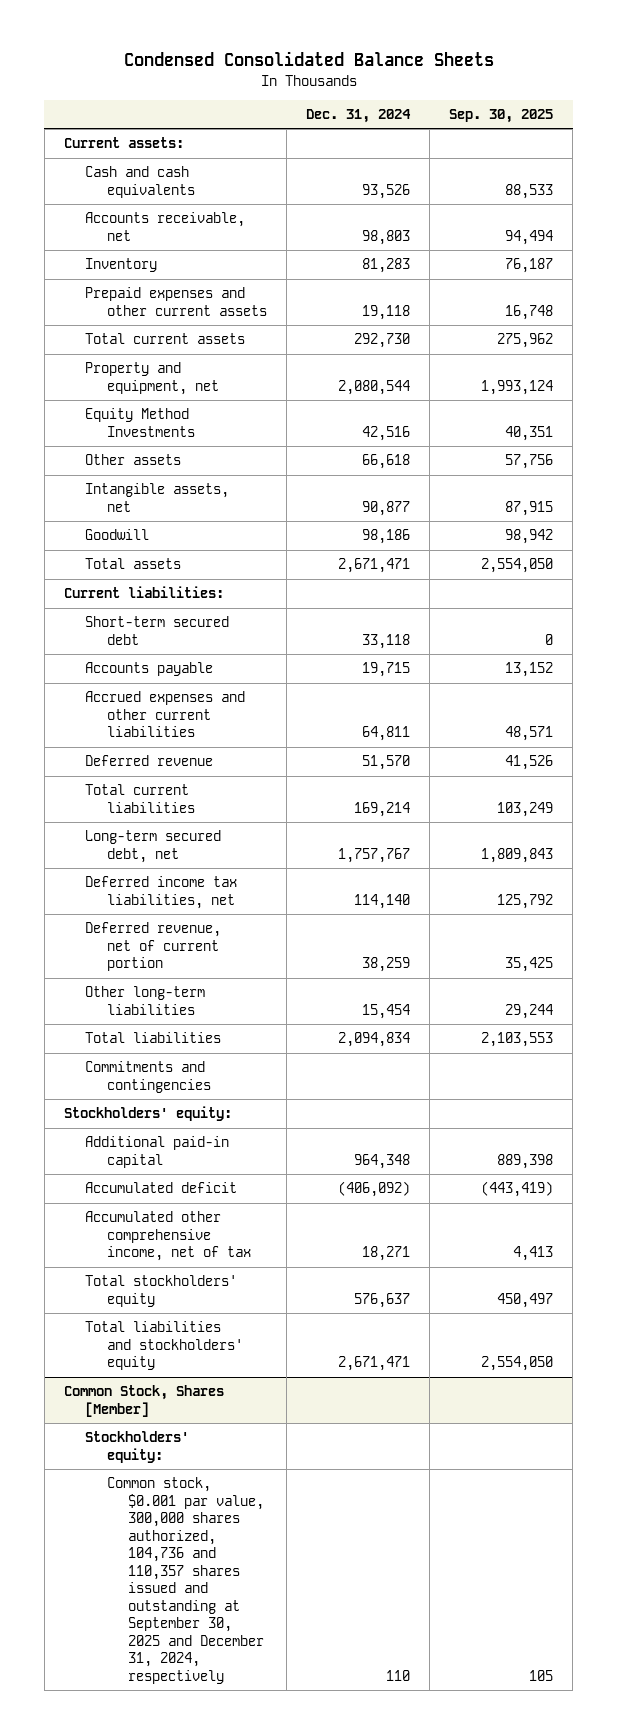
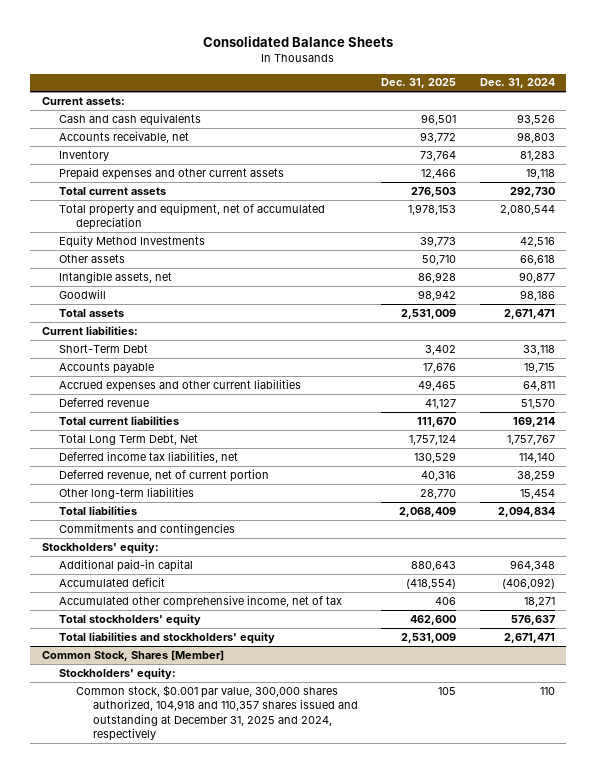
- Condensed Consolidated Balance Sheets
+ Consolidated Balance Sheets
- | Dec. 31, 2024 | Sep. 30, 2025
+ | Dec. 31, 2025 | Dec. 31, 2024
- Property and equipment, net | 2,080,544 | 1,993,124
+ Total property and equipment, net of accumulated depreciation | 1,978,153 | 2,080,544
- Short-term secured debt | 33,118 | 0
+ Short-Term Debt | 3,402 | 33,118
- Long-term secured debt, net | 1,757,767 | 1,809,843
+ Total Long Term Debt, Net | 1,757,124 | 1,757,767
@ Common Stock, Shares [Member]
- Common stock, $0.001 par value, 300,000 shares authorized, 104,736 and 110,357 shares issued and outstanding at September 30, 2025 and December 31, 2024, respectively | 110 | 105
+ Common stock, $0.001 par value, 300,000 shares authorized, 104,918 and 110,357 shares issued and outstanding at December 31, 2025 and 2024, respectively | 105 | 110

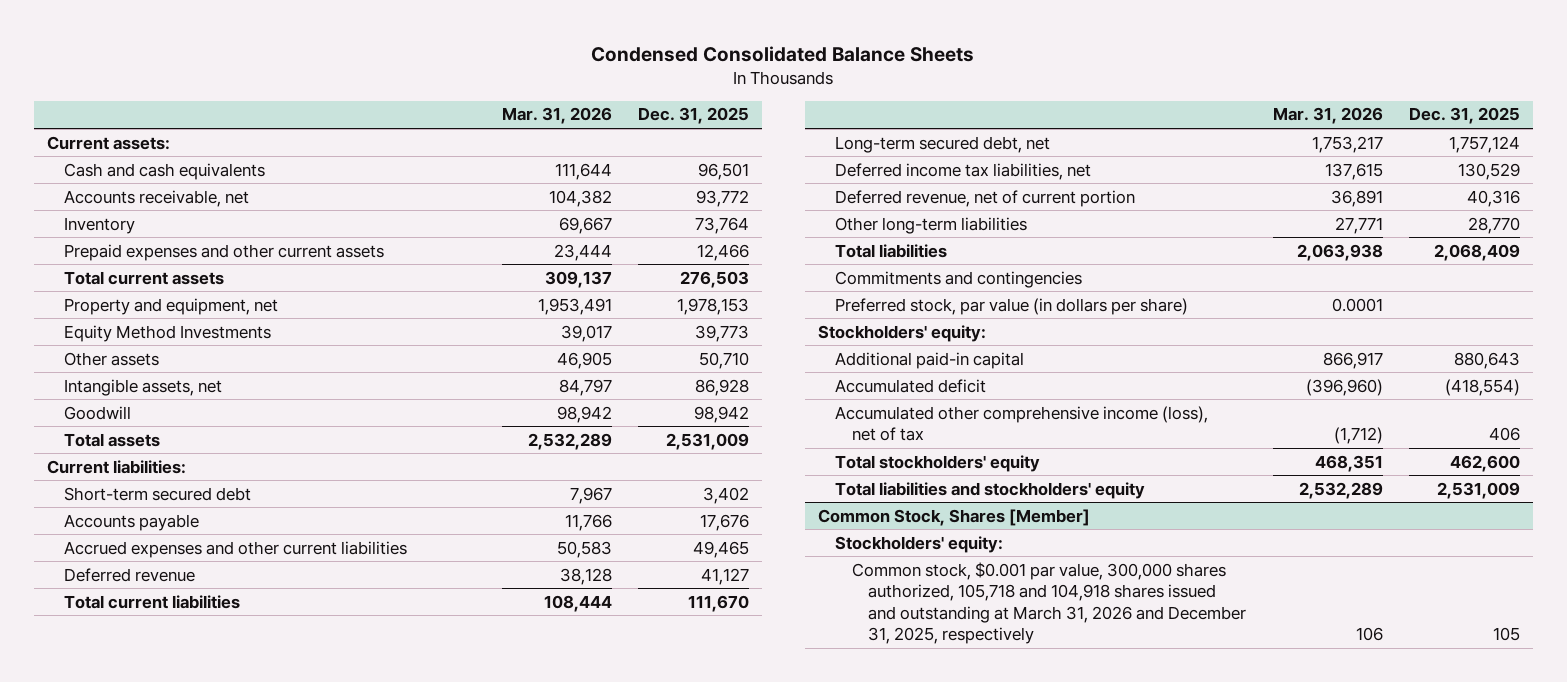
- Consolidated Balance Sheets
+ Condensed Consolidated Balance Sheets
- | Dec. 31, 2025 | Dec. 31, 2024
+ | Mar. 31, 2026 | Dec. 31, 2025
- Total property and equipment, net of accumulated depreciation | 1,978,153 | 2,080,544
+ Property and equipment, net | 1,953,491 | 1,978,153
- Short-Term Debt | 3,402 | 33,118
+ Short-term secured debt | 7,967 | 3,402
- Total Long Term Debt, Net | 1,757,124 | 1,757,767
+ Long-term secured debt, net | 1,753,217 | 1,757,124
+ Preferred stock, par value (in dollars per share) | 0.0001 |
- Accumulated other comprehensive income, net of tax | 406 | 18,271
+ Accumulated other comprehensive income (loss), net of tax | (1,712) | 406
@ Common Stock, Shares [Member]
- Common stock, $0.001 par value, 300,000 shares authorized, 104,918 and 110,357 shares issued and outstanding at December 31, 2025 and 2024, respectively | 105 | 110
+ Common stock, $0.001 par value, 300,000 shares authorized, 105,718 and 104,918 shares issued and outstanding at March 31, 2026 and December 31, 2025, respectively | 106 | 105

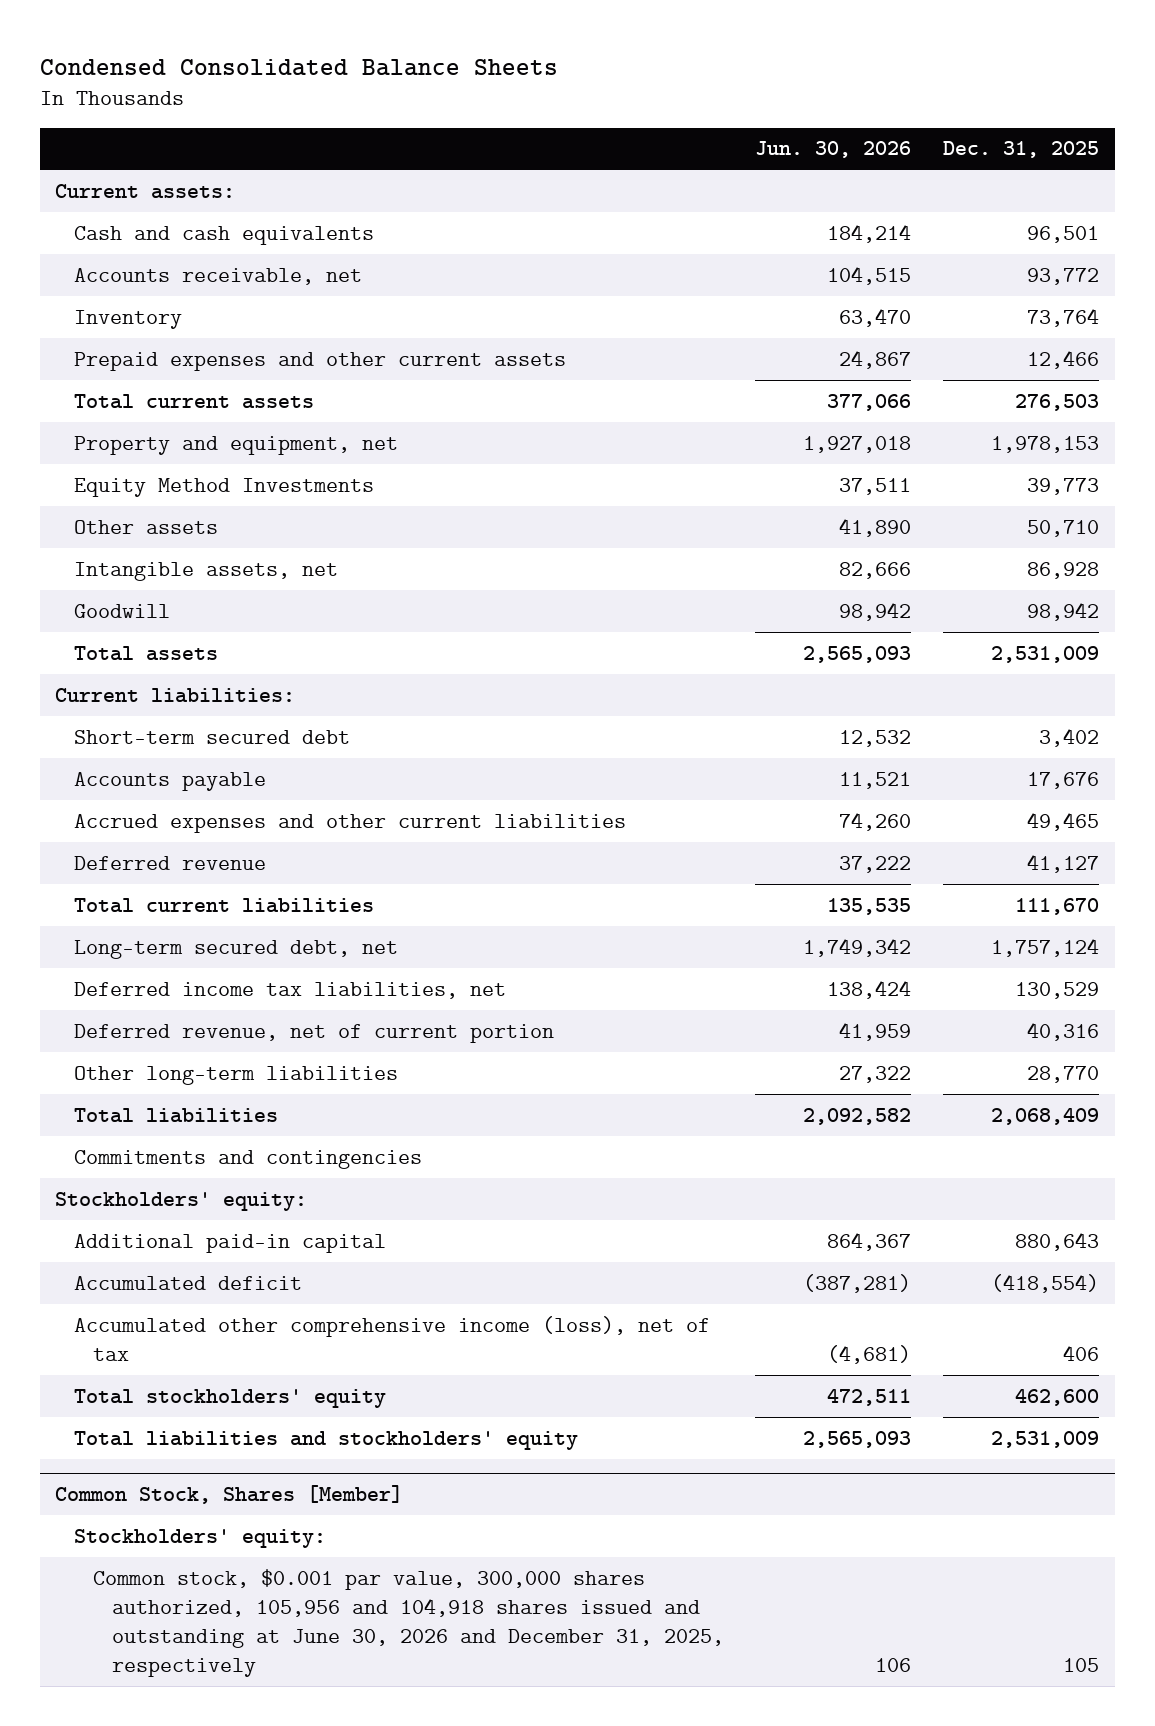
- | Mar. 31, 2026 | Dec. 31, 2025
+ | Jun. 30, 2026 | Dec. 31, 2025
- Preferred stock, par value (in dollars per share) | 0.0001 |
@ Common Stock, Shares [Member]
- Common stock, $0.001 par value, 300,000 shares authorized, 105,718 and 104,918 shares issued and outstanding at March 31, 2026 and December 31, 2025, respectively | 106 | 105
+ Common stock, $0.001 par value, 300,000 shares authorized, 105,956 and 104,918 shares issued and outstanding at June 30, 2026 and December 31, 2025, respectively | 106 | 105

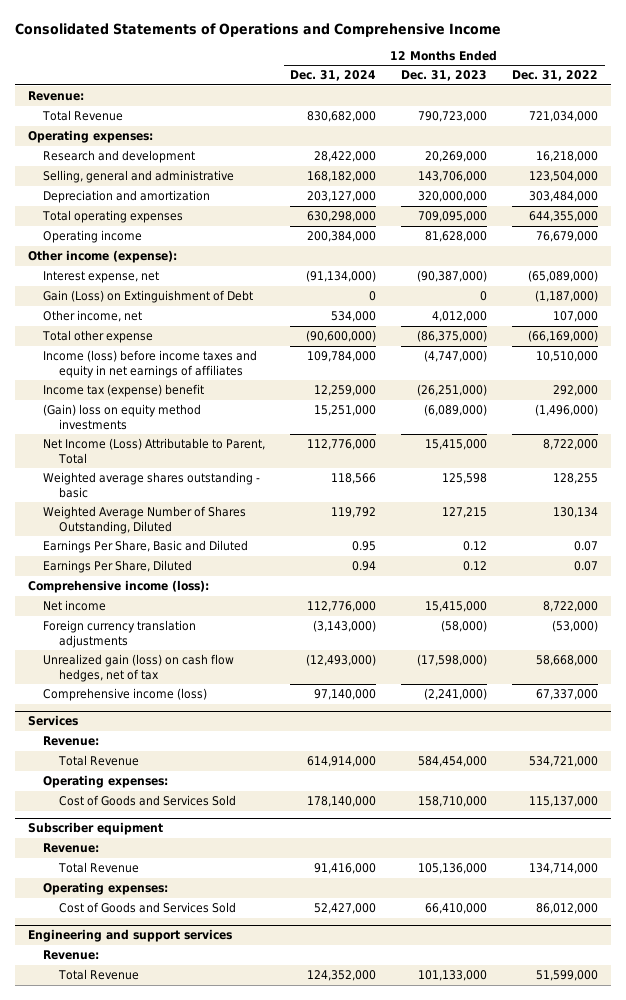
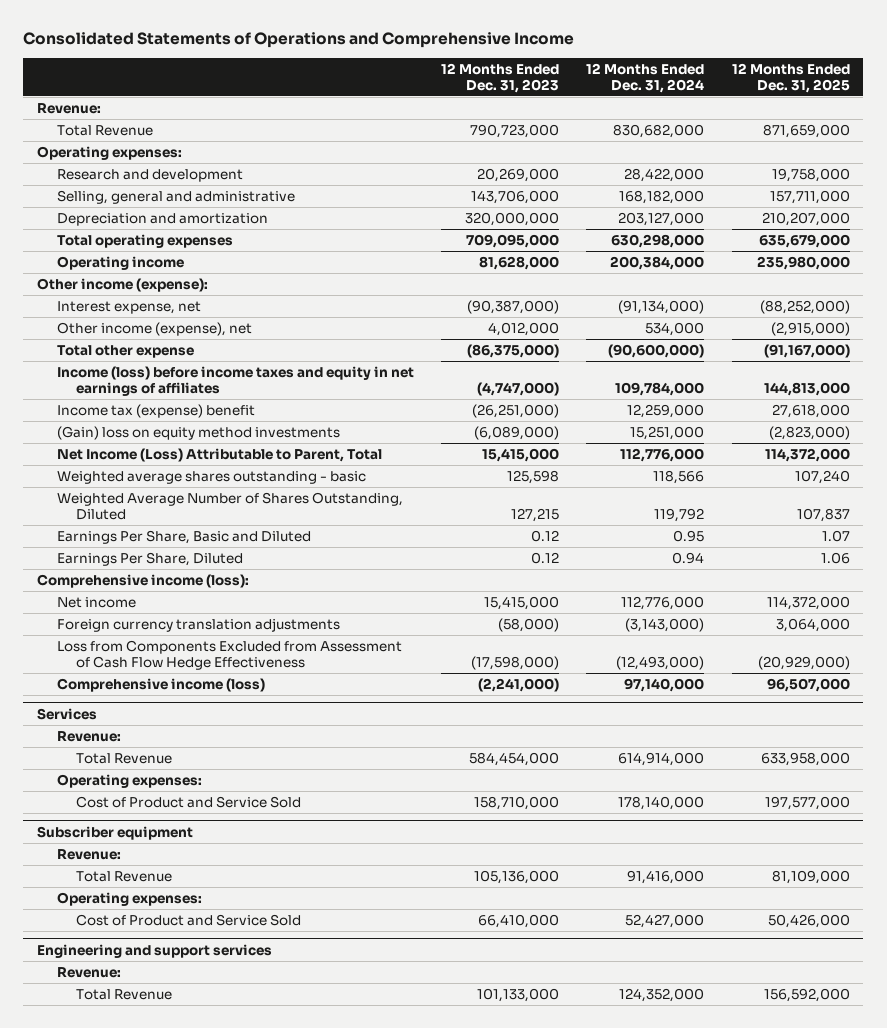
- | 12 Months Ended Dec. 31, 2024 | 12 Months Ended Dec. 31, 2023 | 12 Months Ended Dec. 31, 2022
+ | 12 Months Ended Dec. 31, 2023 | 12 Months Ended Dec. 31, 2024 | 12 Months Ended Dec. 31, 2025
- Gain (Loss) on Extinguishment of Debt | 0 | 0 | (1,187,000)
- Other income, net | 534,000 | 4,012,000 | 107,000
+ Other income (expense), net | 4,012,000 | 534,000 | (2,915,000)
- Unrealized gain (loss) on cash flow hedges, net of tax | (12,493,000) | (17,598,000) | 58,668,000
+ Loss from Components Excluded from Assessment of Cash Flow Hedge Effectiveness | (17,598,000) | (12,493,000) | (20,929,000)
@ Services
- Cost of Goods and Services Sold | 178,140,000 | 158,710,000 | 115,137,000
+ Cost of Product and Service Sold | 158,710,000 | 178,140,000 | 197,577,000
@ Subscriber equipment
- Cost of Goods and Services Sold | 52,427,000 | 66,410,000 | 86,012,000
+ Cost of Product and Service Sold | 66,410,000 | 52,427,000 | 50,426,000

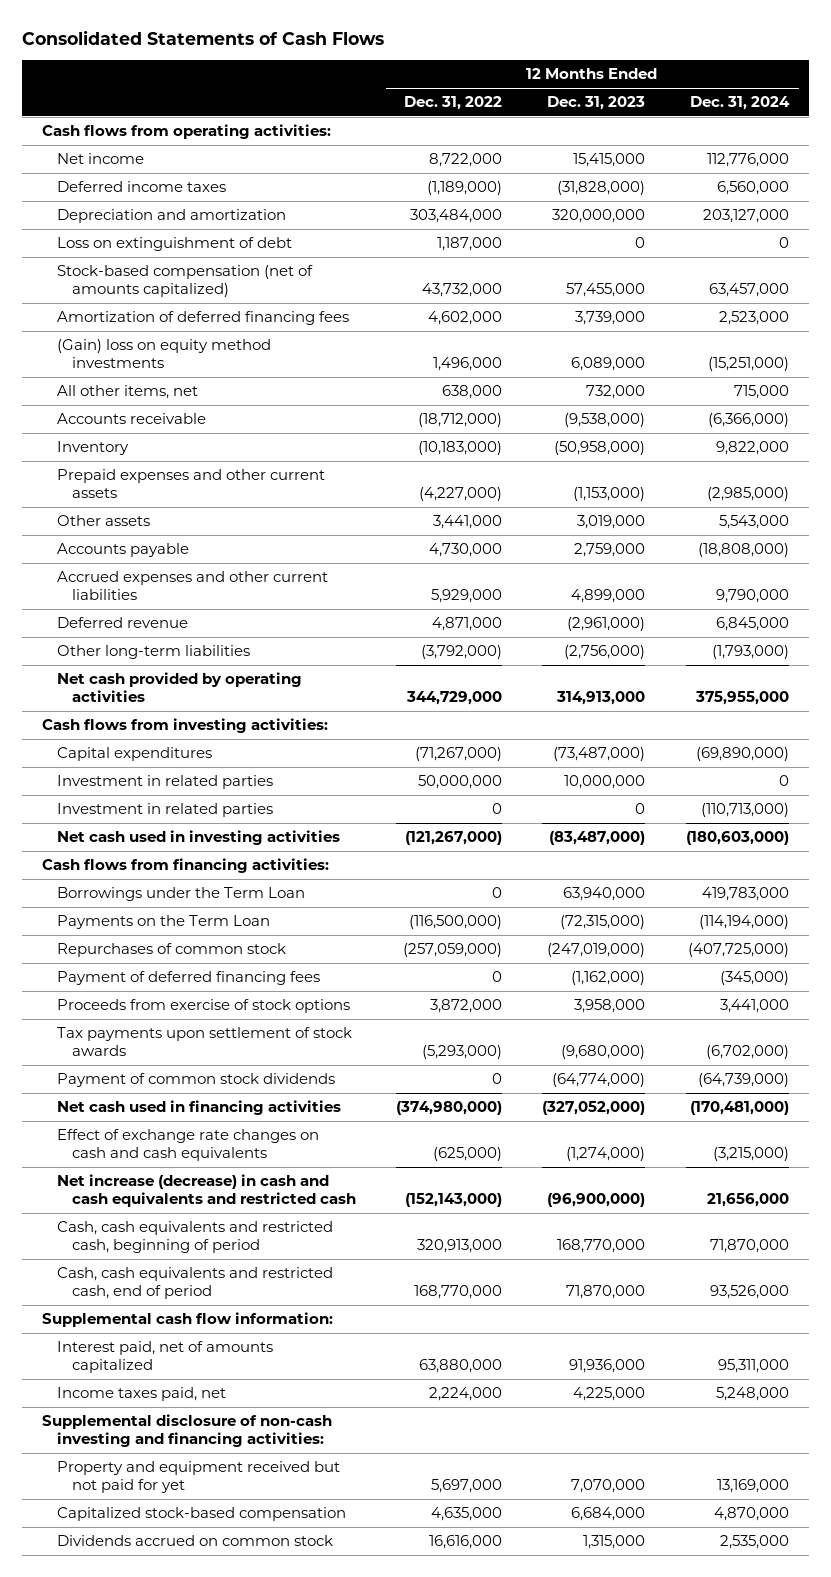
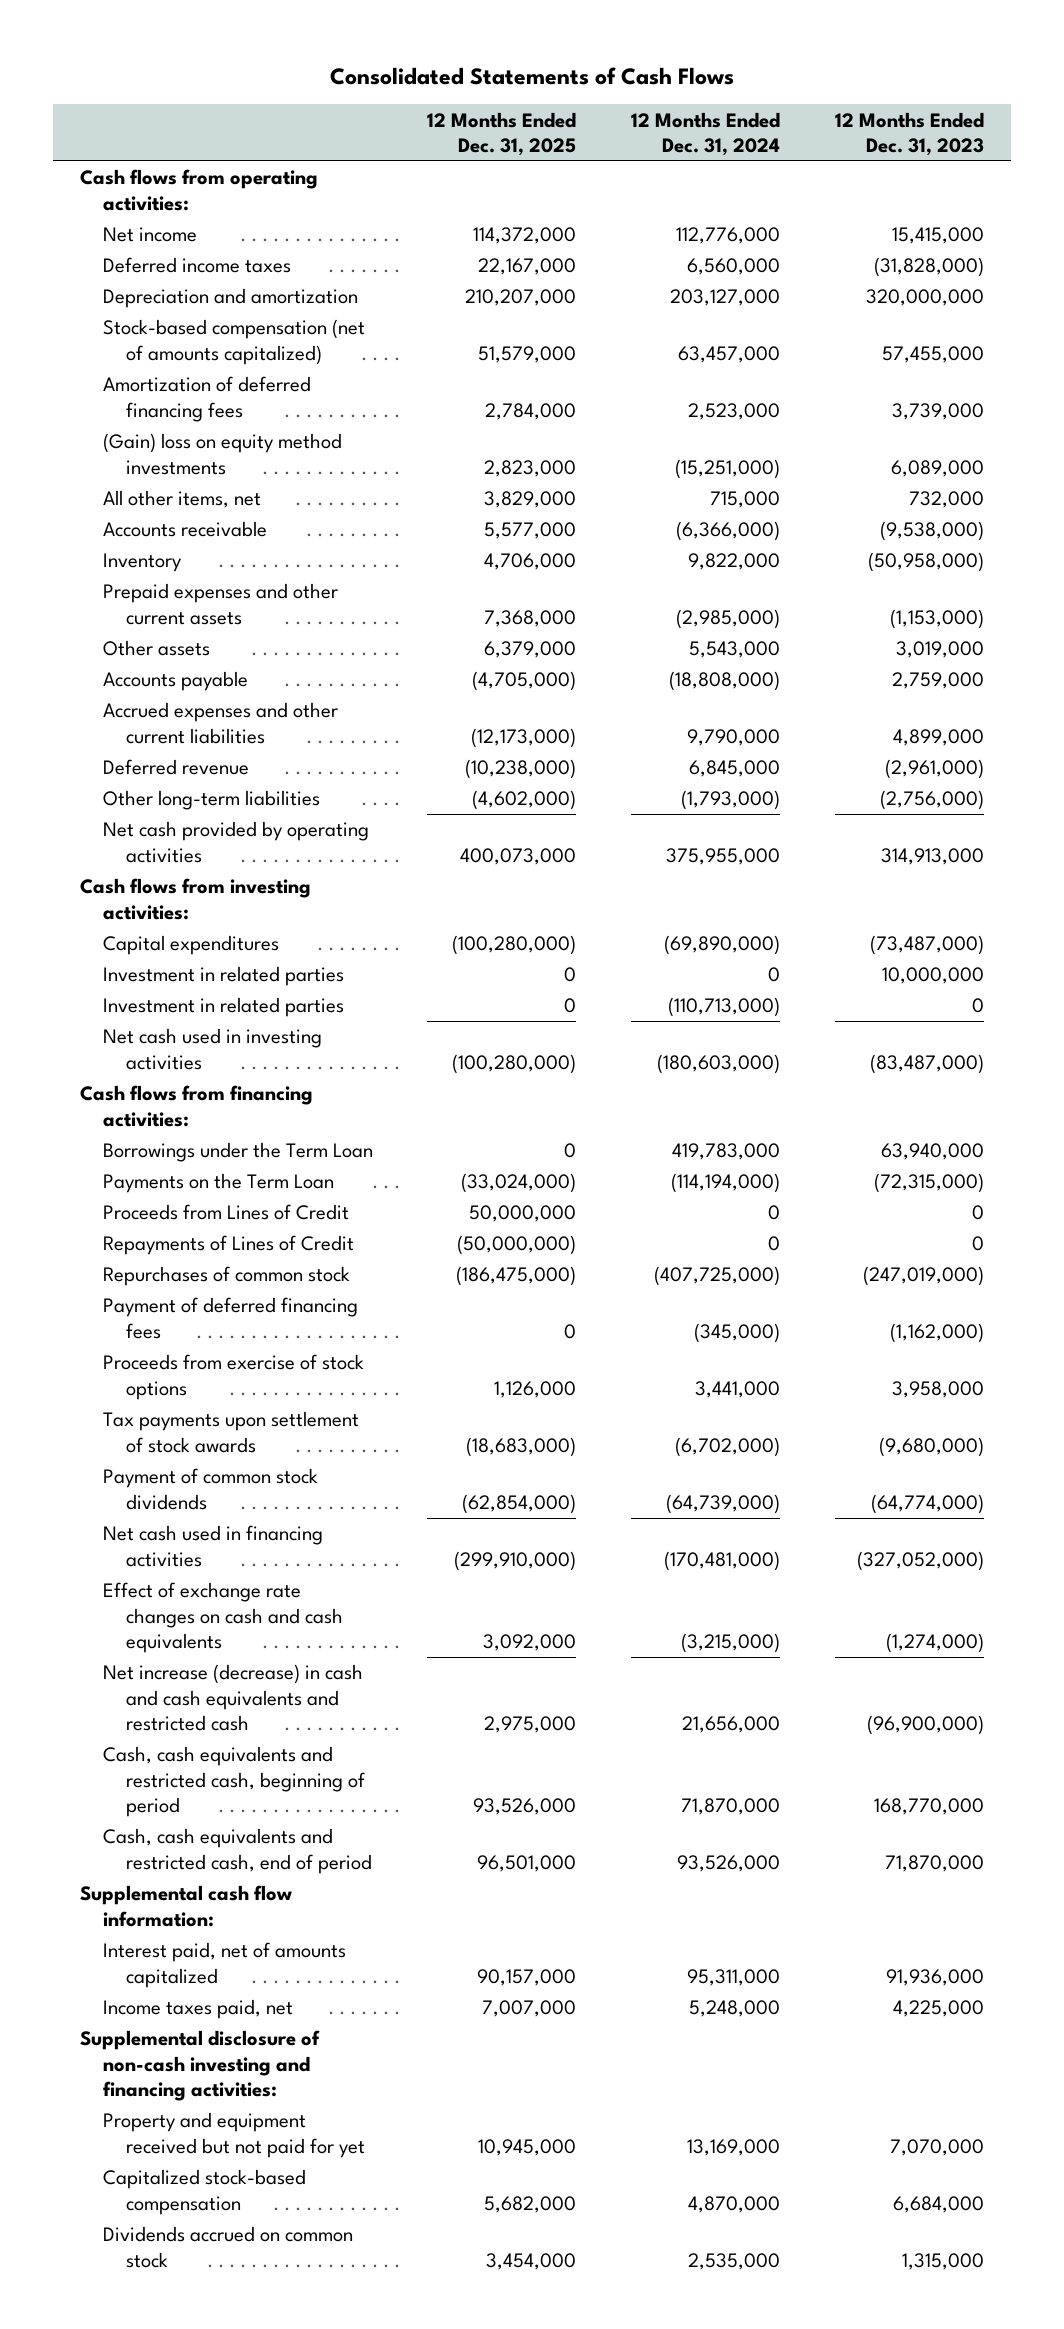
- | 12 Months Ended Dec. 31, 2022 | 12 Months Ended Dec. 31, 2023 | 12 Months Ended Dec. 31, 2024
+ | 12 Months Ended Dec. 31, 2025 | 12 Months Ended Dec. 31, 2024 | 12 Months Ended Dec. 31, 2023
- Loss on extinguishment of debt | 1,187,000 | 0 | 0
+ Proceeds from Lines of Credit | 50,000,000 | 0 | 0
+ Repayments of Lines of Credit | (50,000,000) | 0 | 0

